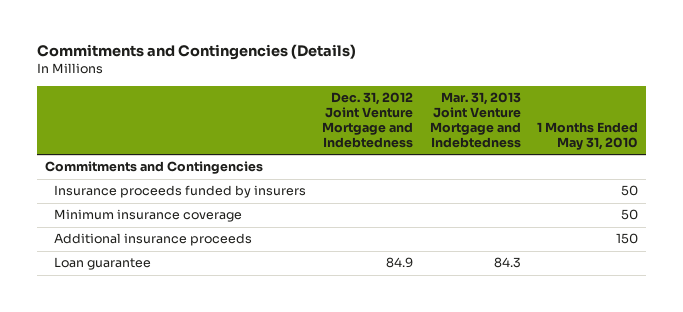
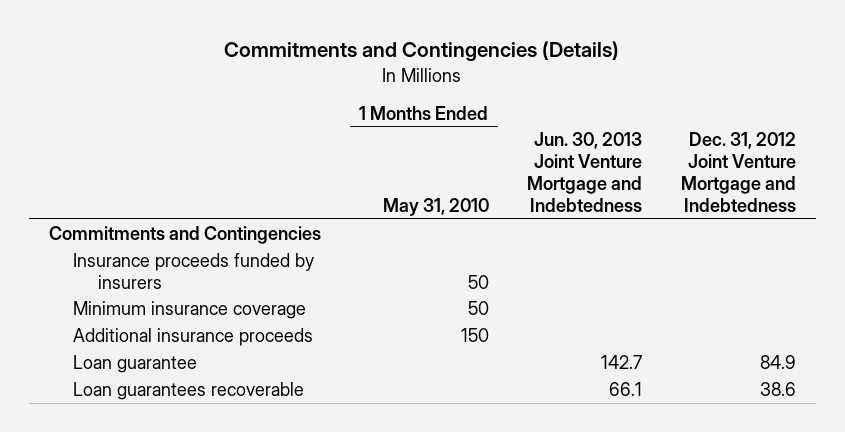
- | Dec. 31, 2012 Joint Venture Mortgage and Indebtedness | Mar. 31, 2013 Joint Venture Mortgage and Indebtedness | 1 Months Ended May 31, 2010
+ | 1 Months Ended May 31, 2010 | Jun. 30, 2013 Joint Venture Mortgage and Indebtedness | Dec. 31, 2012 Joint Venture Mortgage and Indebtedness
+ Loan guarantees recoverable | | 66.1 | 38.6

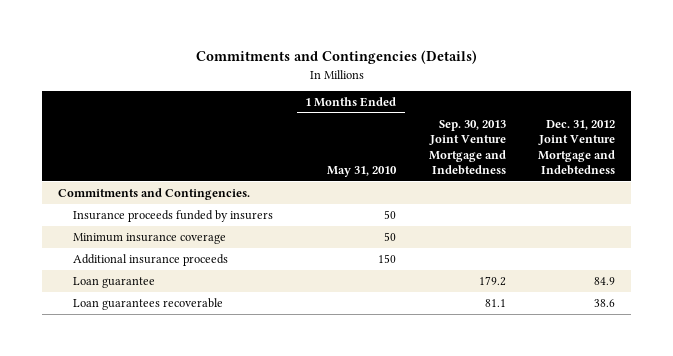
- | 1 Months Ended May 31, 2010 | Jun. 30, 2013 Joint Venture Mortgage and Indebtedness | Dec. 31, 2012 Joint Venture Mortgage and Indebtedness
+ | 1 Months Ended May 31, 2010 | Sep. 30, 2013 Joint Venture Mortgage and Indebtedness | Dec. 31, 2012 Joint Venture Mortgage and Indebtedness
- Commitments and Contingencies
+ Commitments and Contingencies.

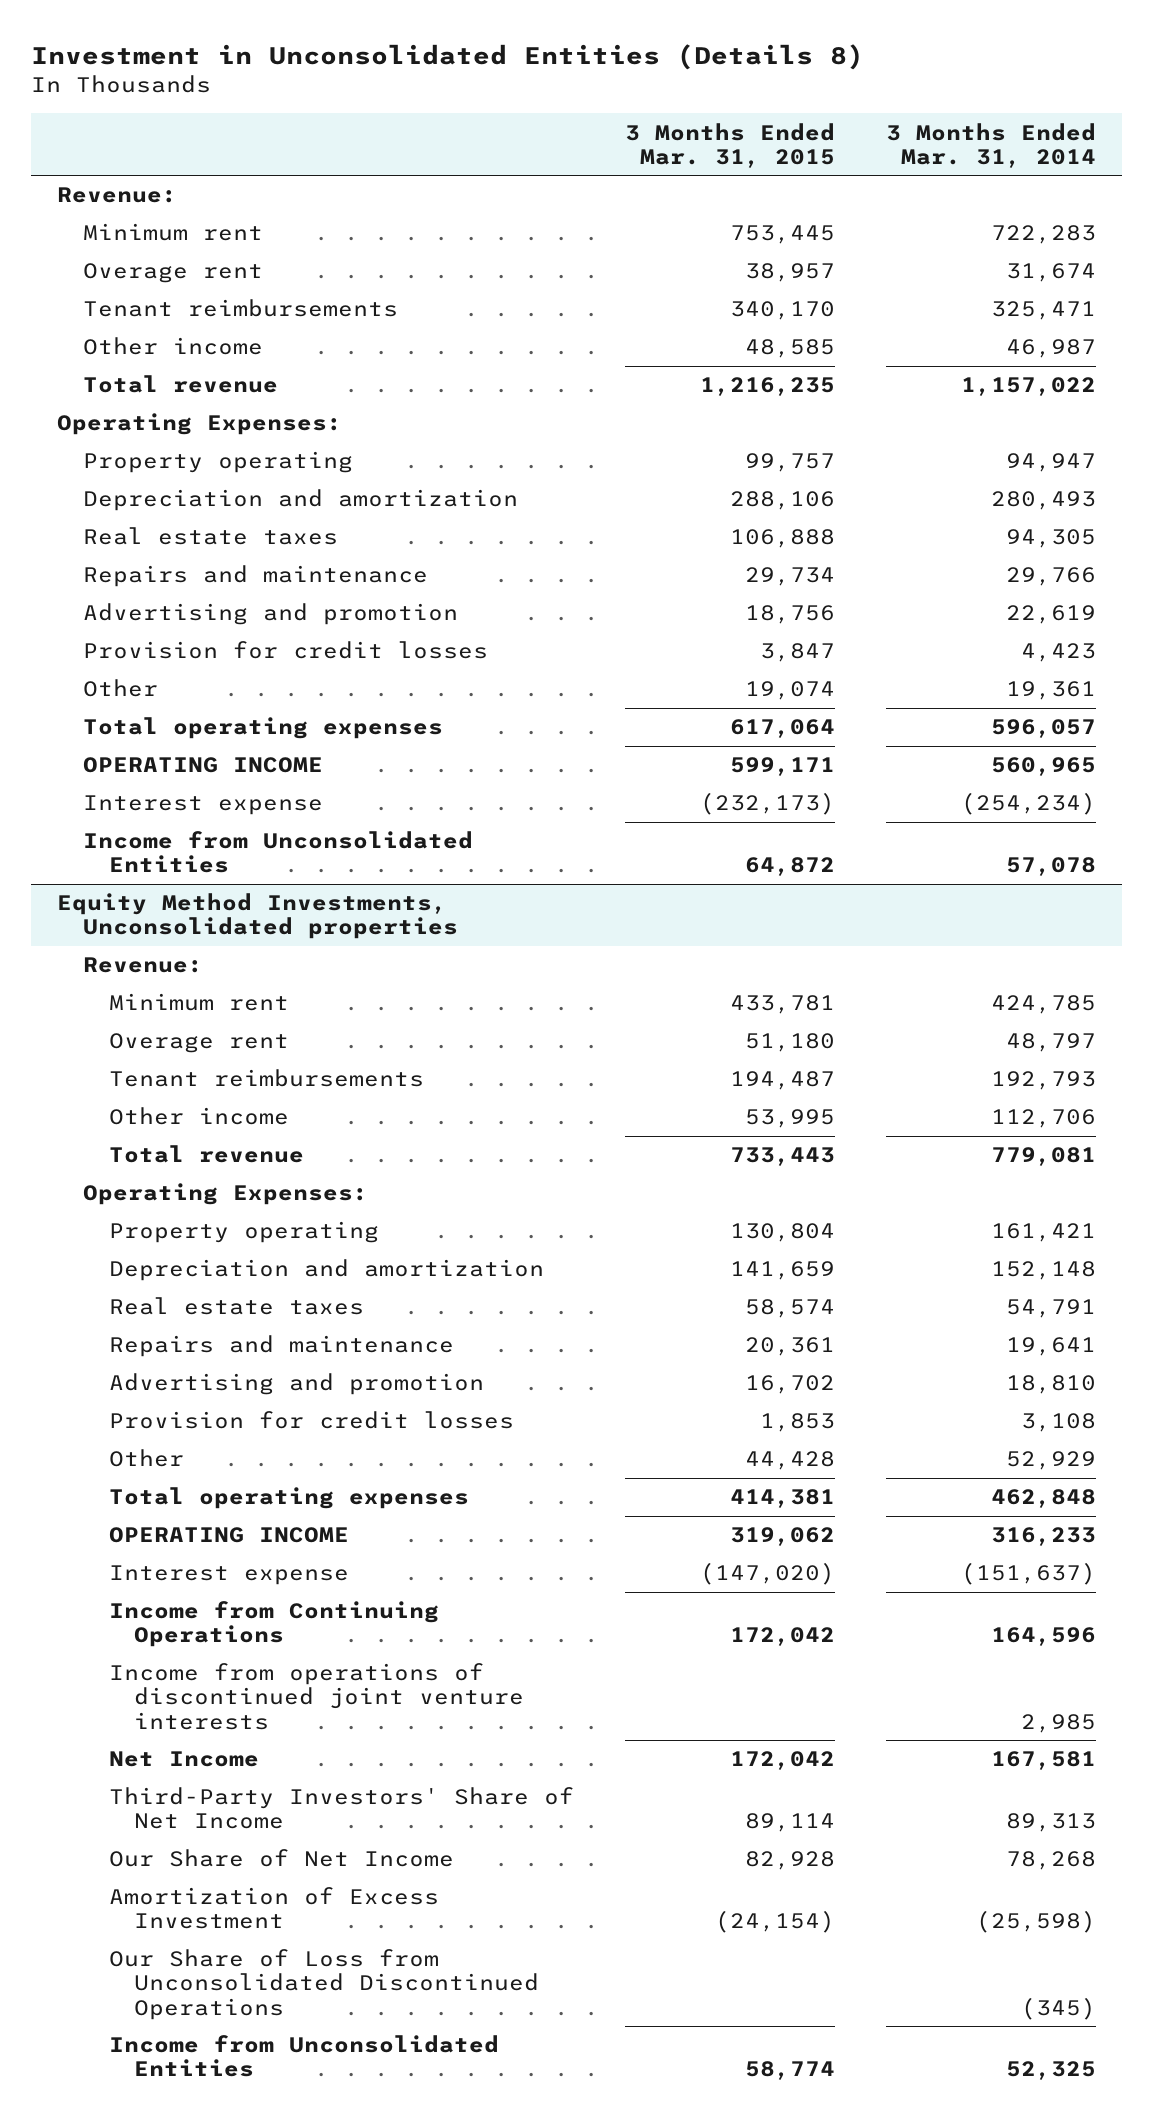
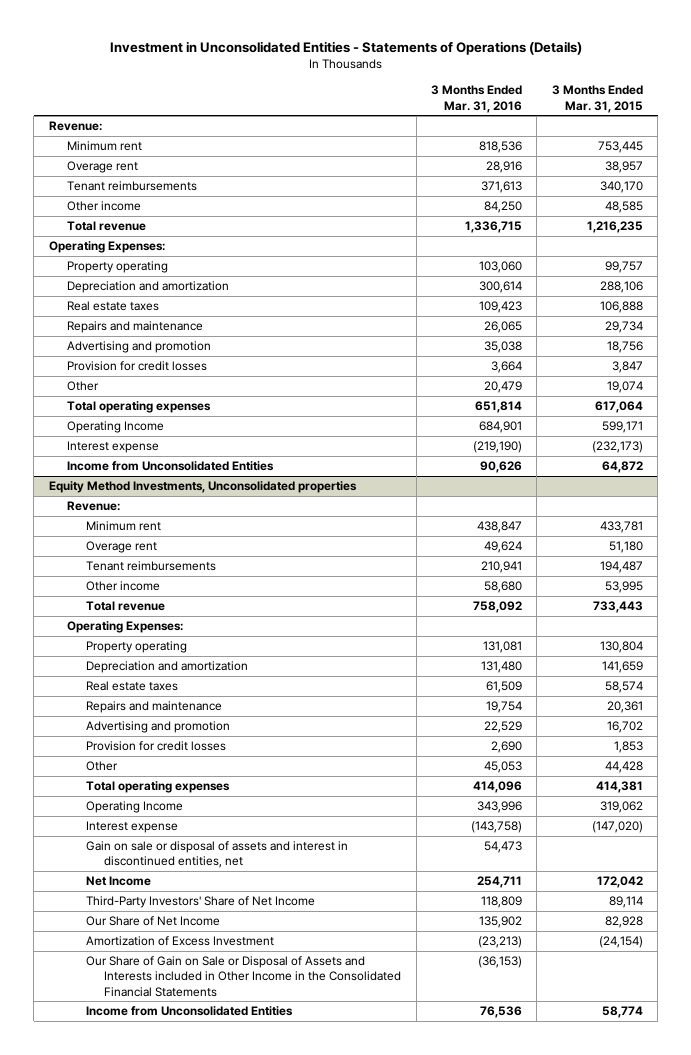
- Investment in Unconsolidated Entities (Details 8)
+ Investment in Unconsolidated Entities - Statements of Operations (Details)
- | 3 Months Ended Mar. 31, 2015 | 3 Months Ended Mar. 31, 2014
+ | 3 Months Ended Mar. 31, 2016 | 3 Months Ended Mar. 31, 2015
- OPERATING INCOME | 599,171 | 560,965
+ Operating Income | 684,901 | 599,171
@ Equity Method Investments, Unconsolidated properties
- OPERATING INCOME | 319,062 | 316,233
+ Operating Income | 343,996 | 319,062
- Income from Continuing Operations | 172,042 | 164,596
- Income from operations of discontinued joint venture interests | | 2,985
+ Gain on sale or disposal of assets and interest in discontinued entities, net | 54,473 |
- Our Share of Loss from Unconsolidated Discontinued Operations | | (345)
+ Our Share of Gain on Sale or Disposal of Assets and Interests included in Other Income in the Consolidated Financial Statements | (36,153) |

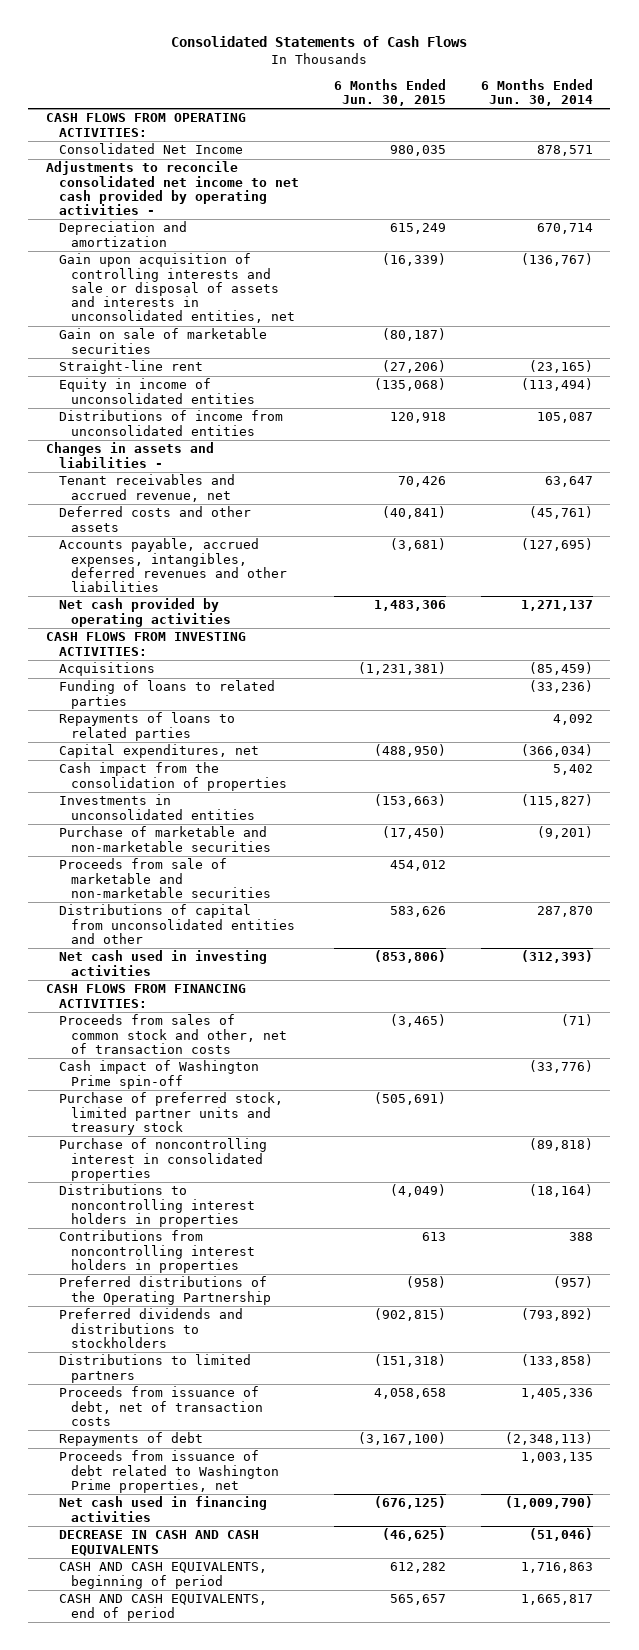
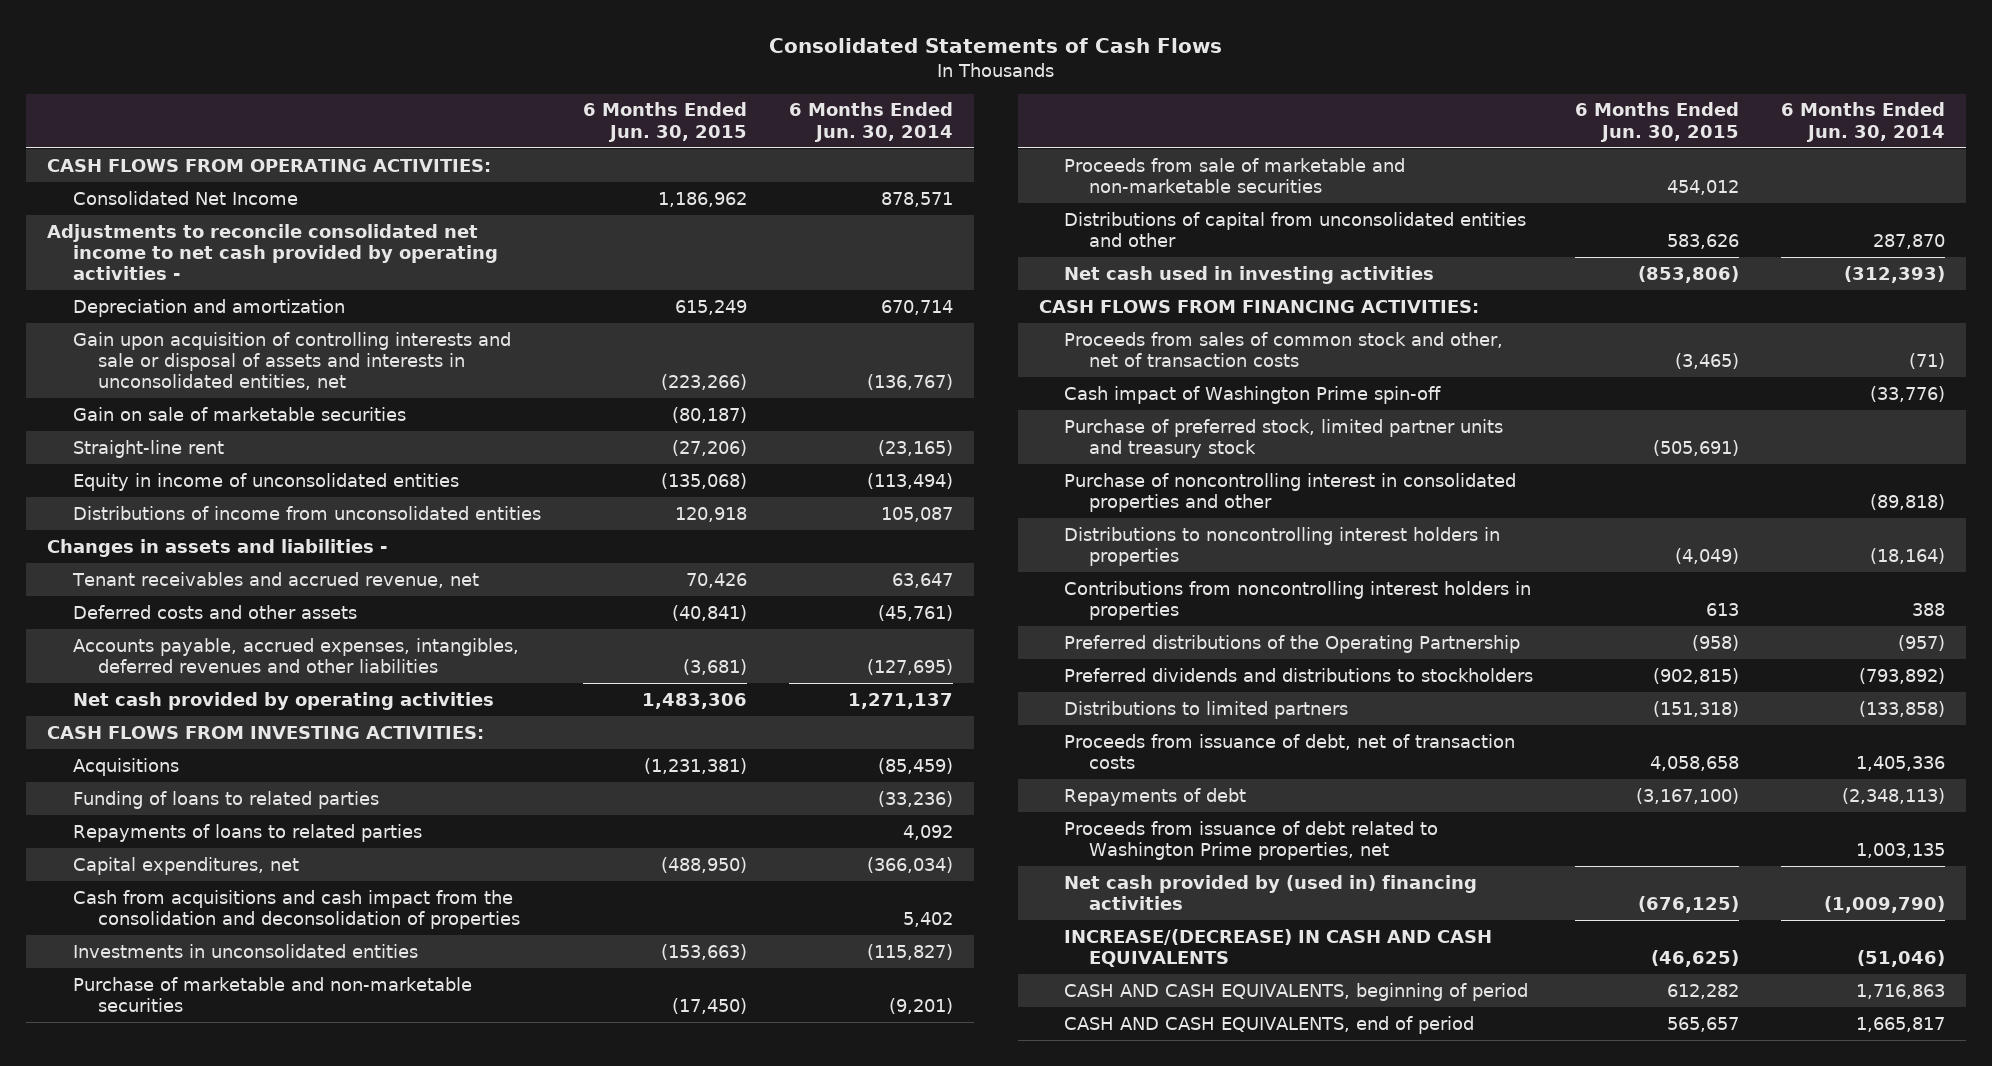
- Consolidated Net Income | 980,035 | 878,571
+ Consolidated Net Income | 1,186,962 | 878,571
- Gain upon acquisition of controlling interests and sale or disposal of assets and interests in unconsolidated entities, net | (16,339) | (136,767)
+ Gain upon acquisition of controlling interests and sale or disposal of assets and interests in unconsolidated entities, net | (223,266) | (136,767)
- Cash impact from the consolidation of properties | | 5,402
+ Cash from acquisitions and cash impact from the consolidation and deconsolidation of properties | | 5,402
- Purchase of noncontrolling interest in consolidated properties | | (89,818)
+ Purchase of noncontrolling interest in consolidated properties and other | | (89,818)
- Net cash used in financing activities | (676,125) | (1,009,790)
- DECREASE IN CASH AND CASH EQUIVALENTS | (46,625) | (51,046)
+ Net cash provided by (used in) financing activities | (676,125) | (1,009,790)
+ INCREASE/(DECREASE) IN CASH AND CASH EQUIVALENTS | (46,625) | (51,046)

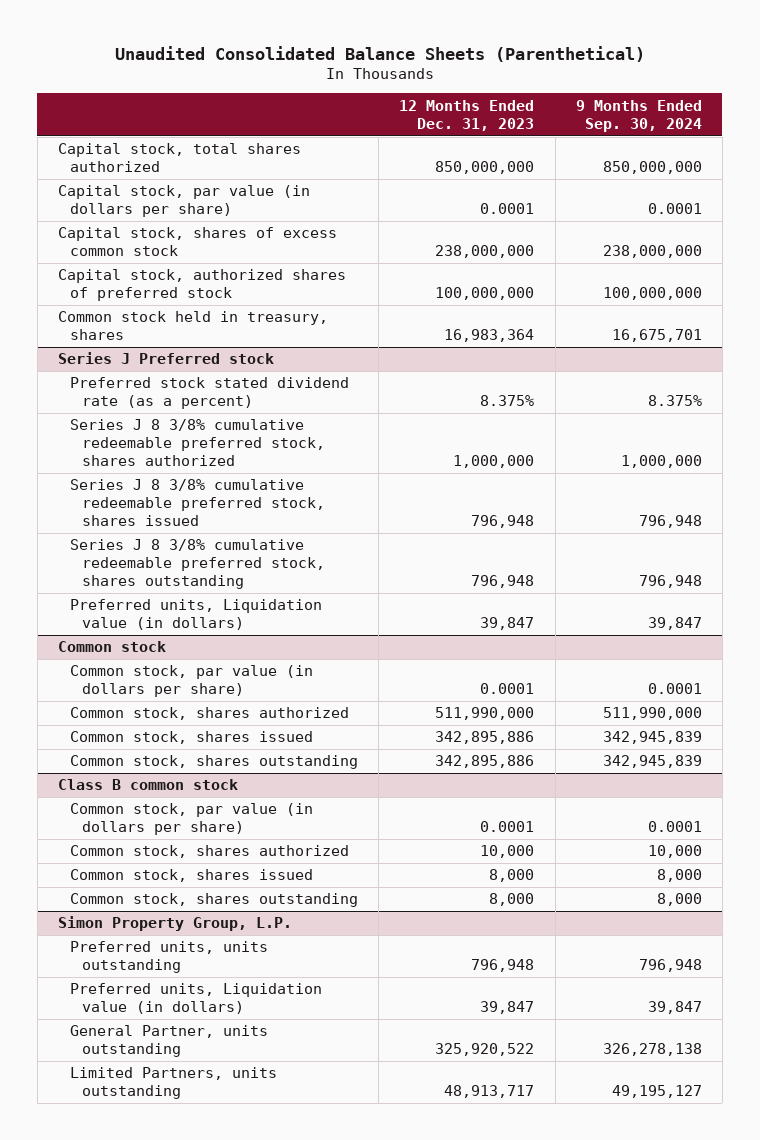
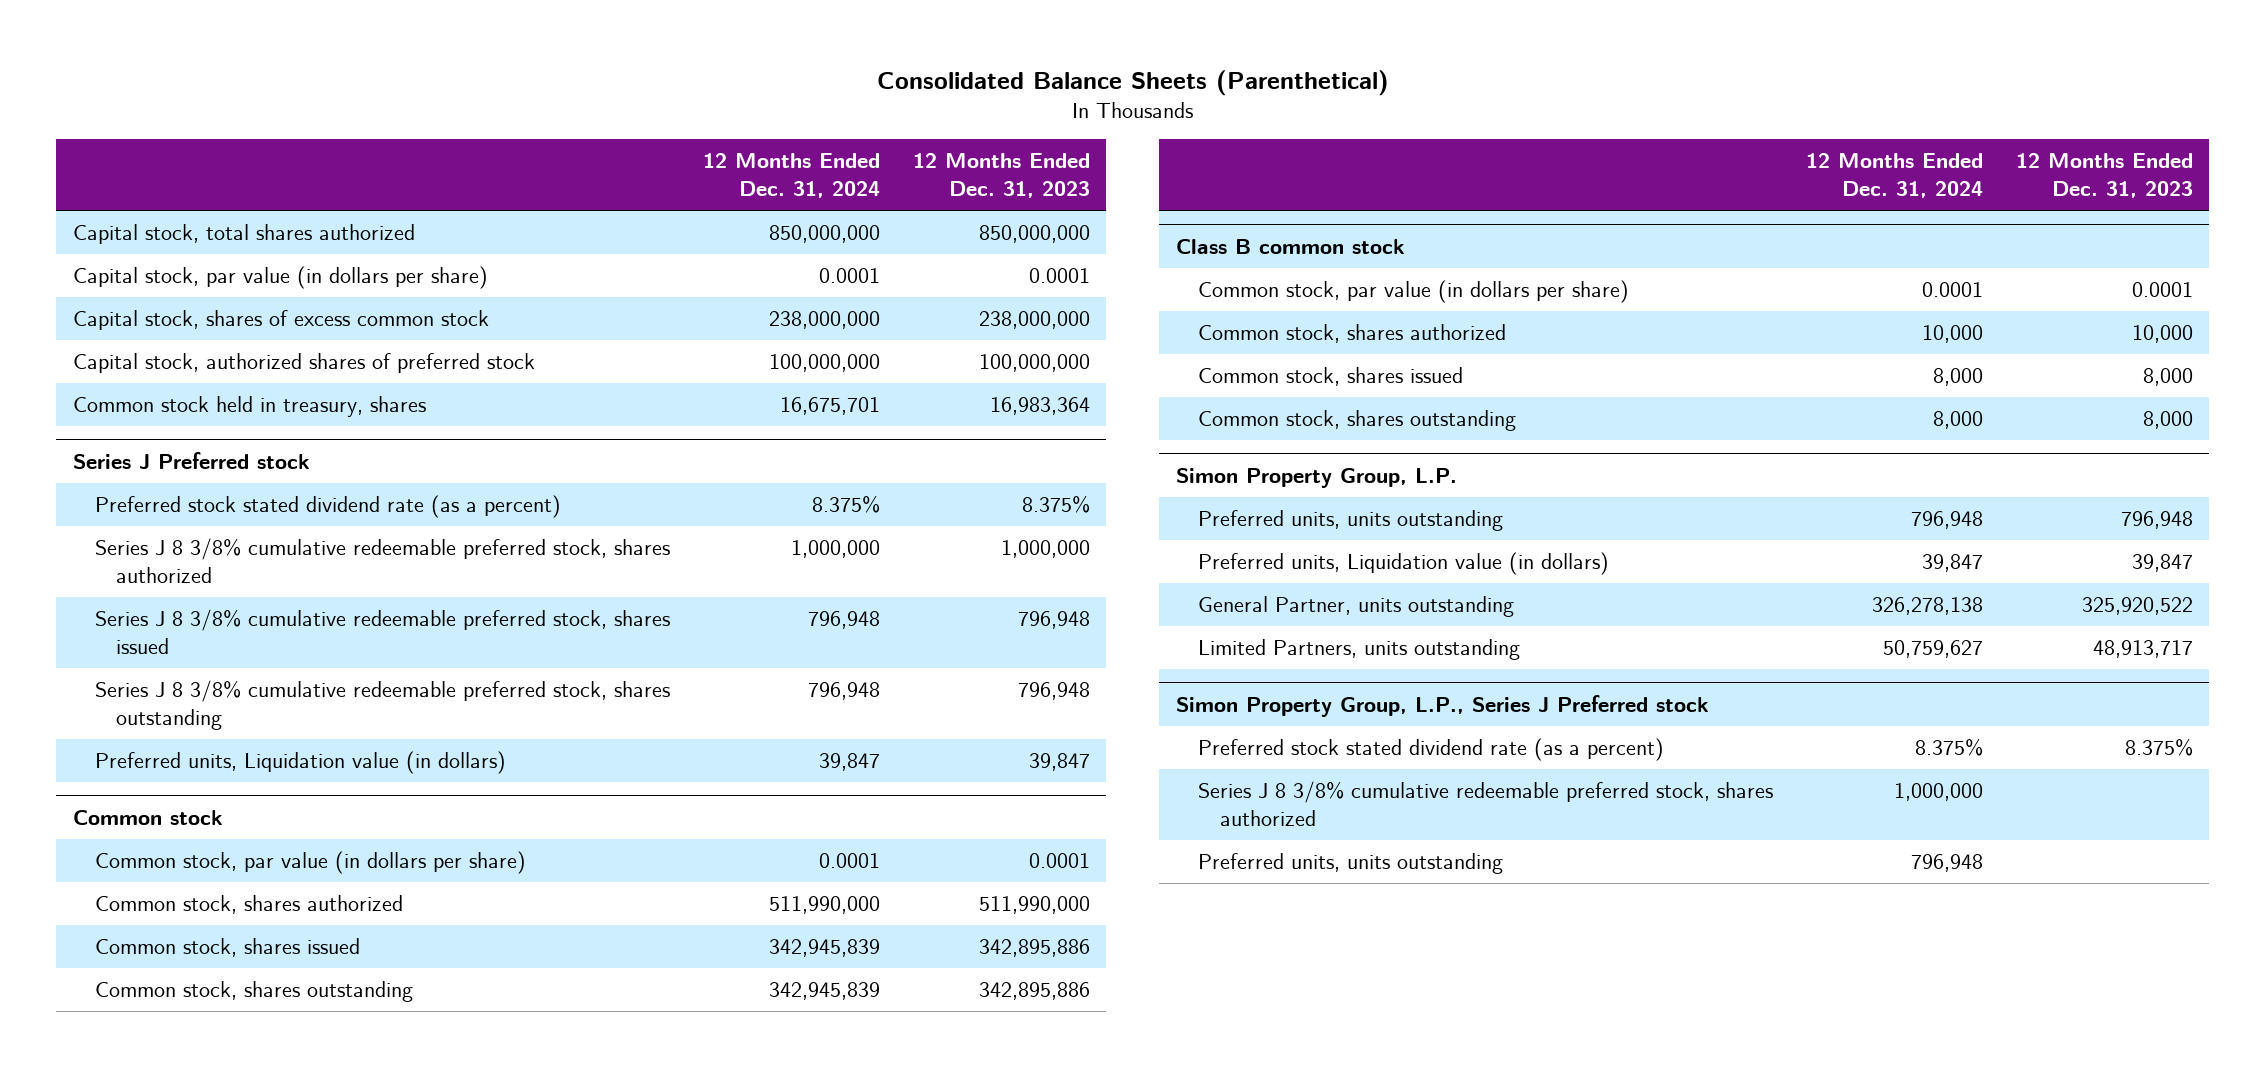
- Unaudited Consolidated Balance Sheets (Parenthetical)
+ Consolidated Balance Sheets (Parenthetical)
- | 12 Months Ended Dec. 31, 2023 | 9 Months Ended Sep. 30, 2024
+ | 12 Months Ended Dec. 31, 2024 | 12 Months Ended Dec. 31, 2023
+ Simon Property Group, L.P., Series J Preferred stock
+ Preferred stock stated dividend rate (as a percent) | 8.375% | 8.375%
+ Series J 8 3/8% cumulative redeemable preferred stock, shares authorized | 1,000,000 |
+ Preferred units, units outstanding | 796,948 |

